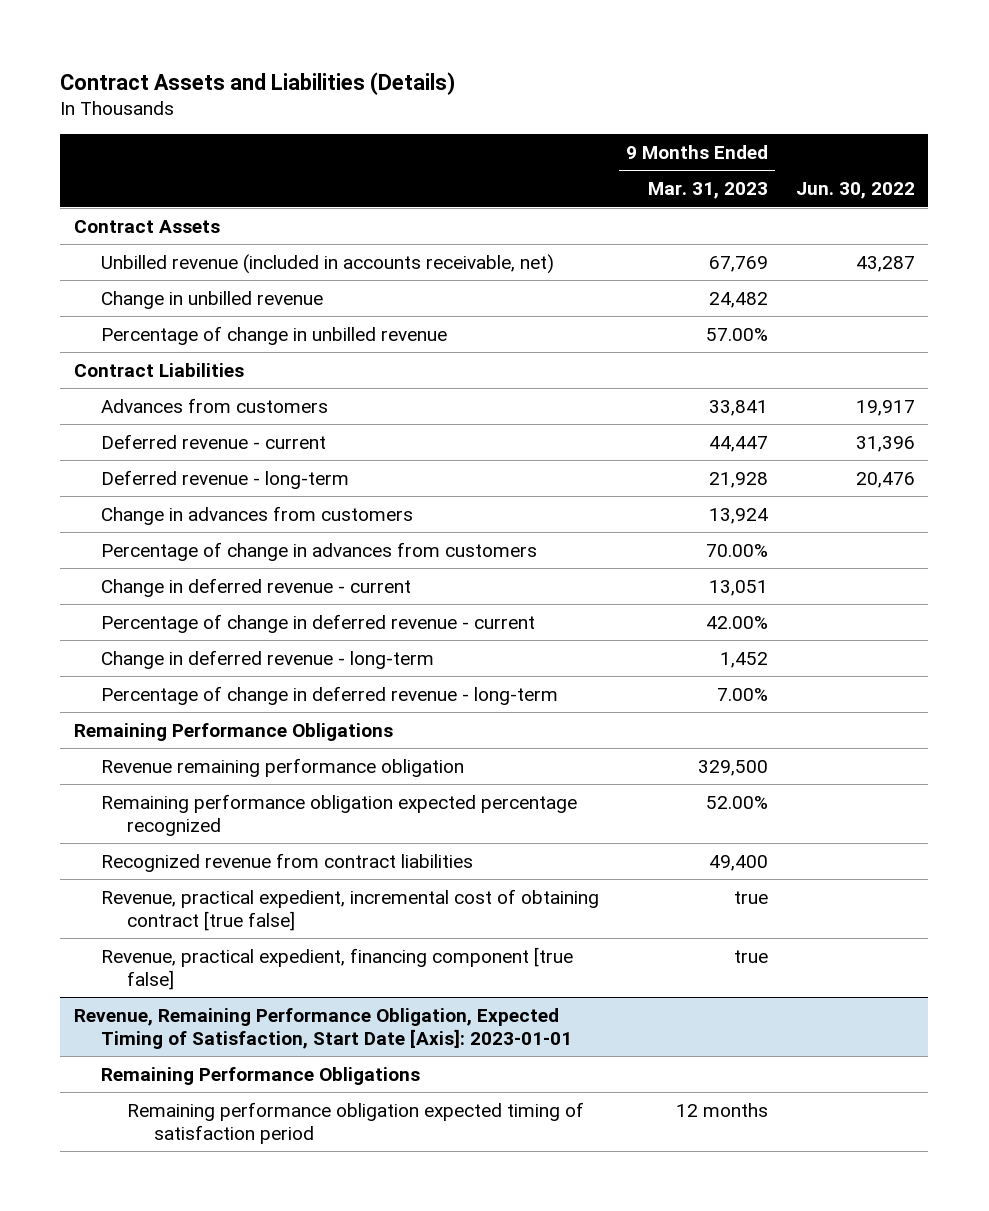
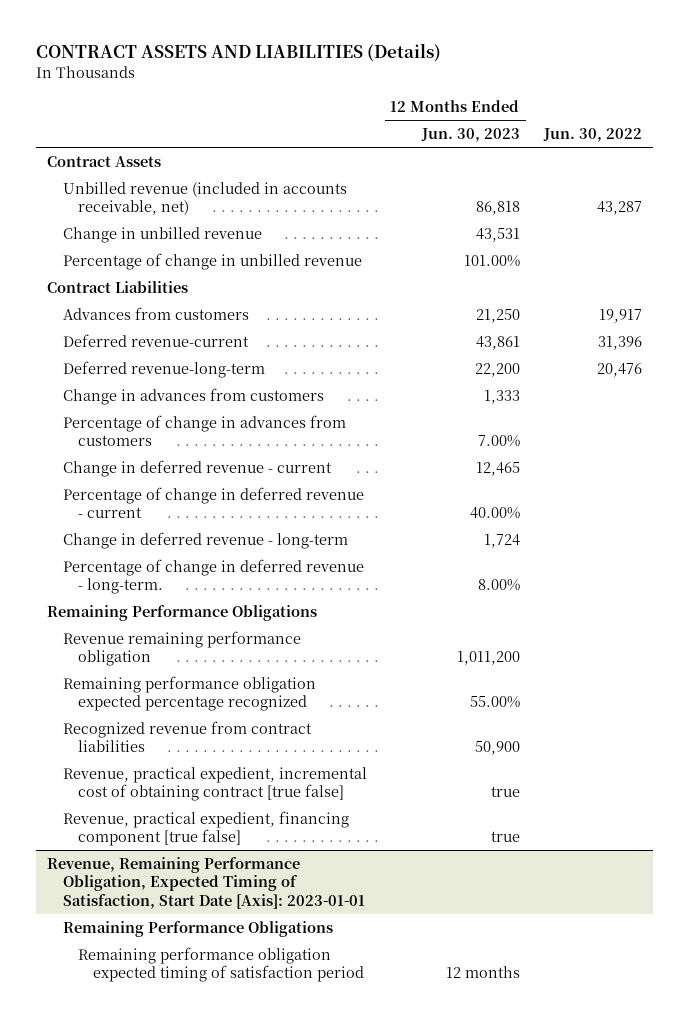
- Contract Assets and Liabilities (Details)
+ CONTRACT ASSETS AND LIABILITIES (Details)
- | 9 Months Ended Mar. 31, 2023 | Jun. 30, 2022
+ | 12 Months Ended Jun. 30, 2023 | Jun. 30, 2022
- Deferred revenue - current | 44,447 | 31,396
- Deferred revenue - long-term | 21,928 | 20,476
+ Deferred revenue-current | 43,861 | 31,396
+ Deferred revenue-long-term | 22,200 | 20,476
- Percentage of change in deferred revenue - long-term | 7.00% |
+ Percentage of change in deferred revenue - long-term. | 8.00% |

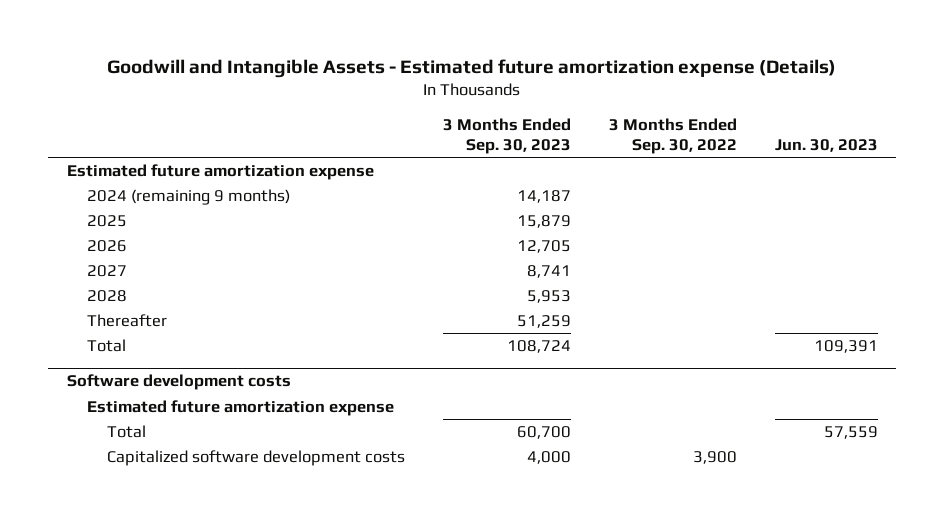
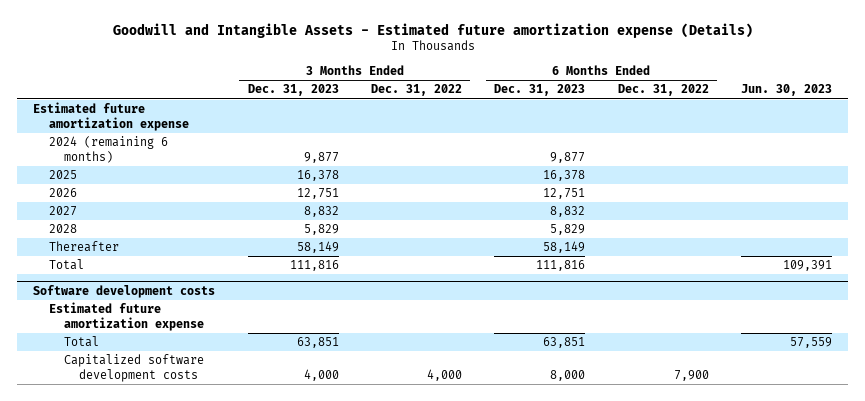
- | 3 Months Ended Sep. 30, 2023 | 3 Months Ended Sep. 30, 2022 | Jun. 30, 2023
+ | 3 Months Ended Dec. 31, 2023 | 3 Months Ended Dec. 31, 2022 | 6 Months Ended Dec. 31, 2023 | 6 Months Ended Dec. 31, 2022 | Jun. 30, 2023
- 2024 (remaining 9 months) | 14,187 | |
+ 2024 (remaining 6 months) | 9,877 | | 9,877 | |

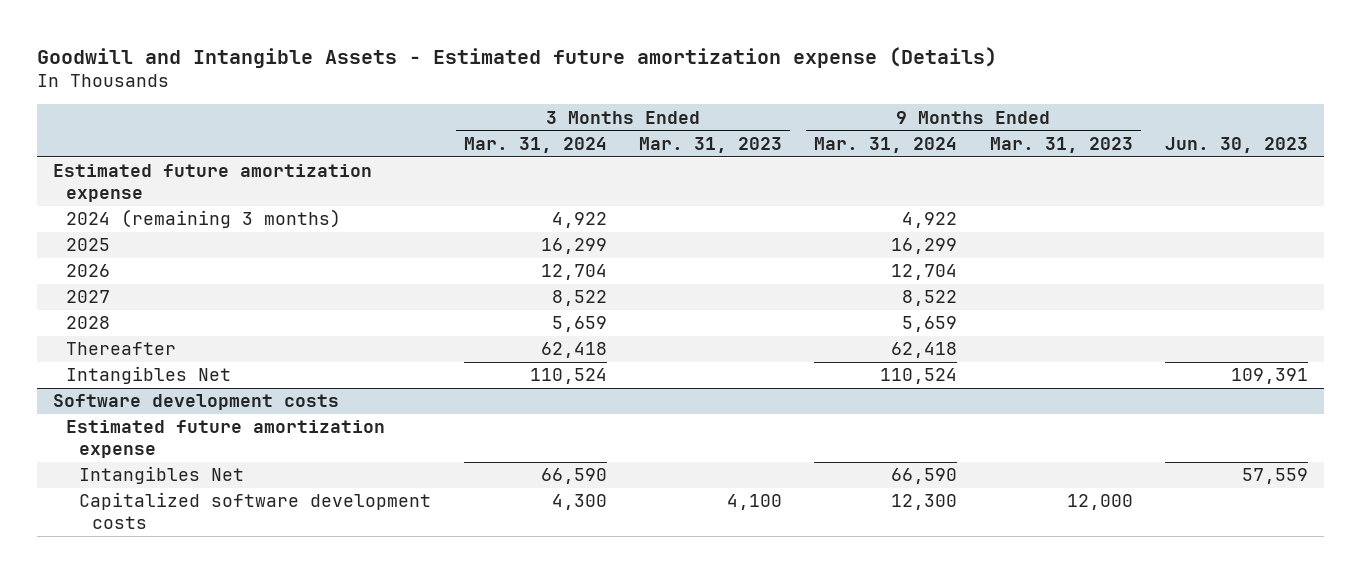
- | 3 Months Ended Dec. 31, 2023 | 3 Months Ended Dec. 31, 2022 | 6 Months Ended Dec. 31, 2023 | 6 Months Ended Dec. 31, 2022 | Jun. 30, 2023
+ | 3 Months Ended Mar. 31, 2024 | 3 Months Ended Mar. 31, 2023 | 9 Months Ended Mar. 31, 2024 | 9 Months Ended Mar. 31, 2023 | Jun. 30, 2023
- 2024 (remaining 6 months) | 9,877 | | 9,877 | |
+ 2024 (remaining 3 months) | 4,922 | | 4,922 | |
- Total | 111,816 | | 111,816 | | 109,391
+ Intangibles Net | 110,524 | | 110,524 | | 109,391
@ Software development costs
- Total | 63,851 | | 63,851 | | 57,559
+ Intangibles Net | 66,590 | | 66,590 | | 57,559

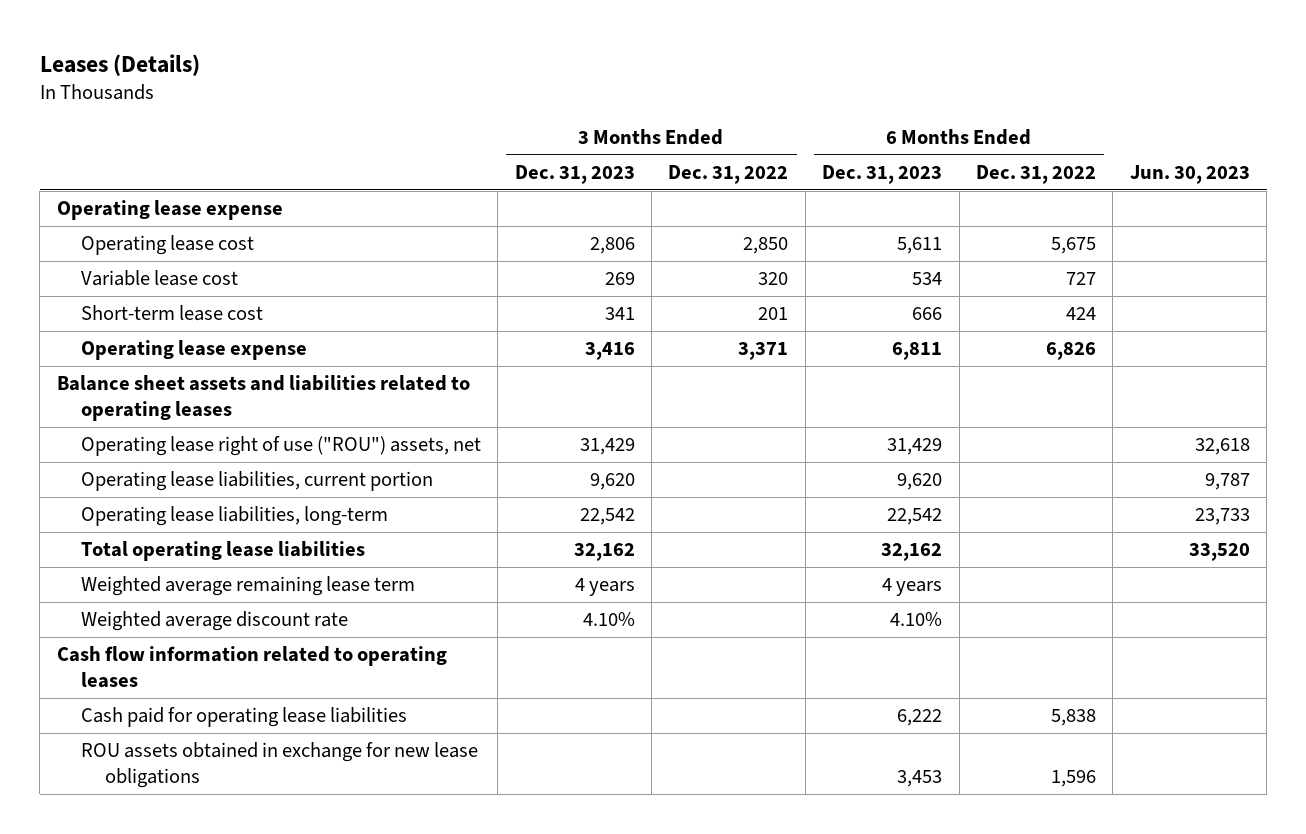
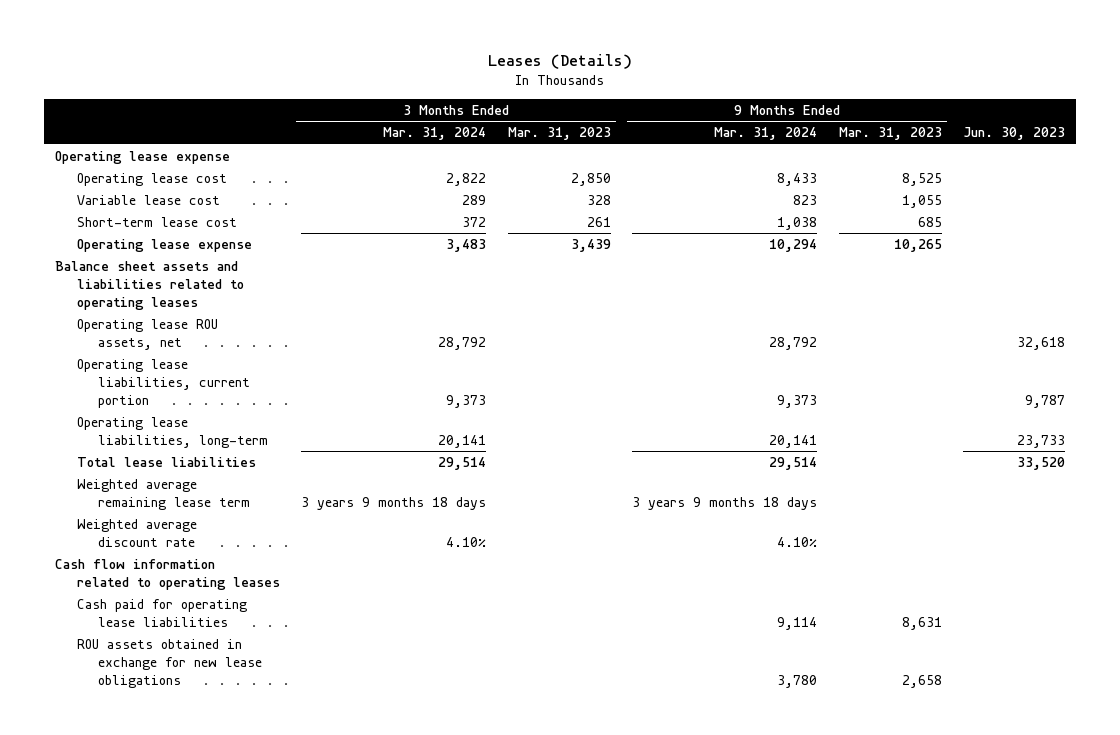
- | 3 Months Ended Dec. 31, 2023 | 3 Months Ended Dec. 31, 2022 | 6 Months Ended Dec. 31, 2023 | 6 Months Ended Dec. 31, 2022 | Jun. 30, 2023
+ | 3 Months Ended Mar. 31, 2024 | 3 Months Ended Mar. 31, 2023 | 9 Months Ended Mar. 31, 2024 | 9 Months Ended Mar. 31, 2023 | Jun. 30, 2023
- Operating lease right of use ("ROU") assets, net | 31,429 | | 31,429 | | 32,618
+ Operating lease ROU assets, net | 28,792 | | 28,792 | | 32,618
- Total operating lease liabilities | 32,162 | | 32,162 | | 33,520
+ Total lease liabilities | 29,514 | | 29,514 | | 33,520

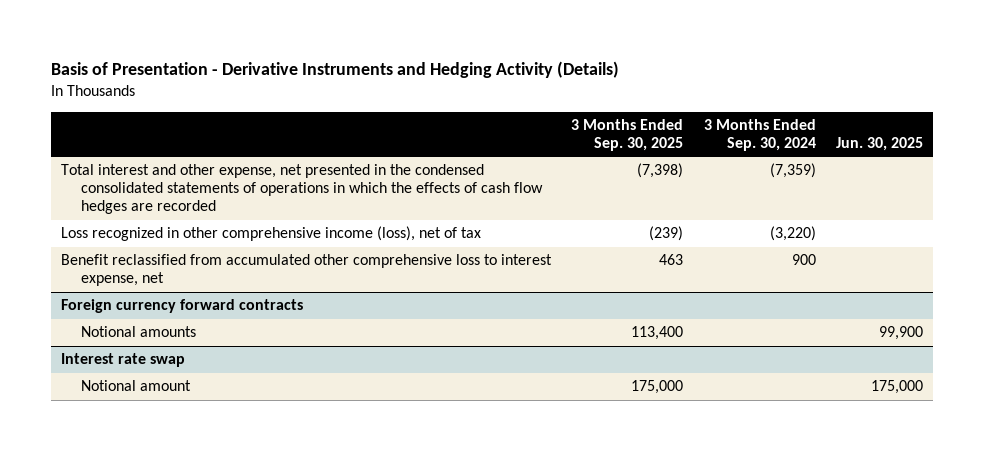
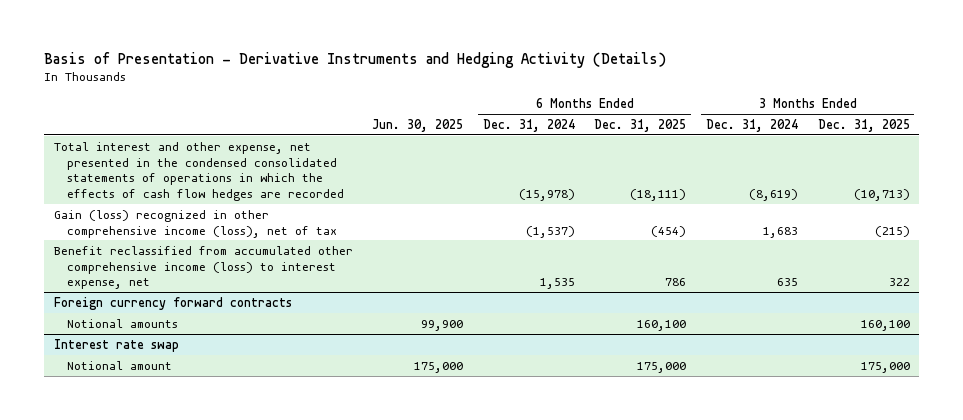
- | 3 Months Ended Sep. 30, 2025 | 3 Months Ended Sep. 30, 2024 | Jun. 30, 2025
+ | Jun. 30, 2025 | 6 Months Ended Dec. 31, 2024 | 6 Months Ended Dec. 31, 2025 | 3 Months Ended Dec. 31, 2024 | 3 Months Ended Dec. 31, 2025
- Loss recognized in other comprehensive income (loss), net of tax | (239) | (3,220) |
- Benefit reclassified from accumulated other comprehensive loss to interest expense, net | 463 | 900 |
+ Gain (loss) recognized in other comprehensive income (loss), net of tax | | (1,537) | (454) | 1,683 | (215)
+ Benefit reclassified from accumulated other comprehensive income (loss) to interest expense, net | | 1,535 | 786 | 635 | 322

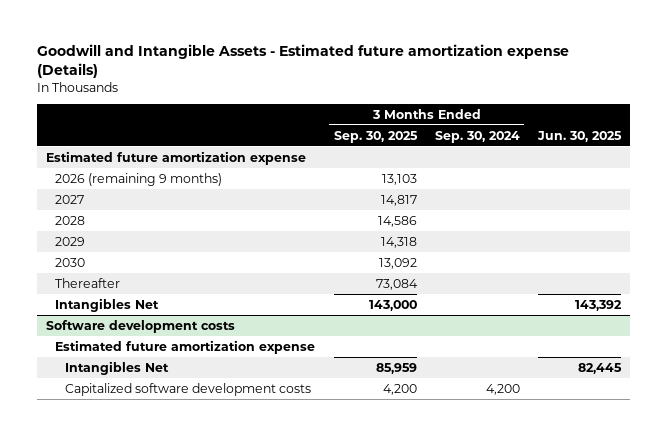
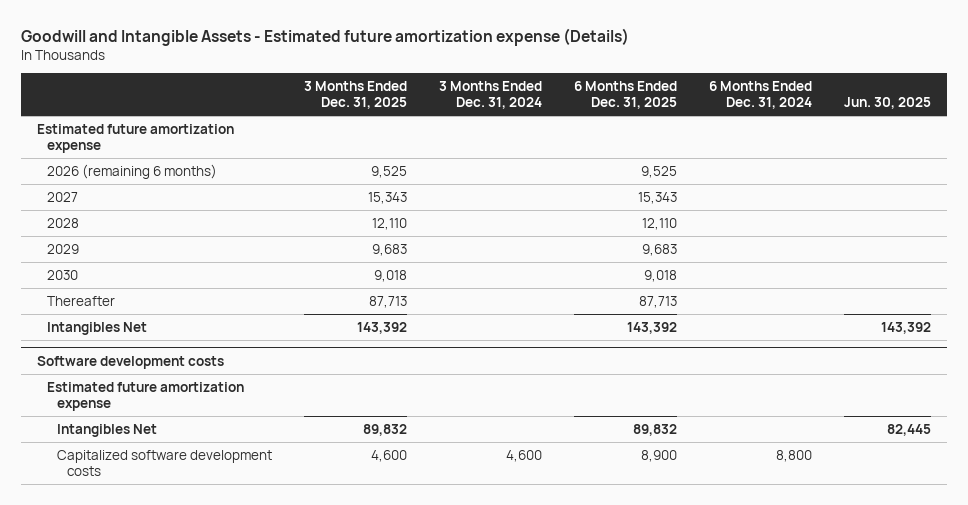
- | 3 Months Ended Sep. 30, 2025 | 3 Months Ended Sep. 30, 2024 | Jun. 30, 2025
+ | 3 Months Ended Dec. 31, 2025 | 3 Months Ended Dec. 31, 2024 | 6 Months Ended Dec. 31, 2025 | 6 Months Ended Dec. 31, 2024 | Jun. 30, 2025
- 2026 (remaining 9 months) | 13,103 | |
+ 2026 (remaining 6 months) | 9,525 | | 9,525 | |

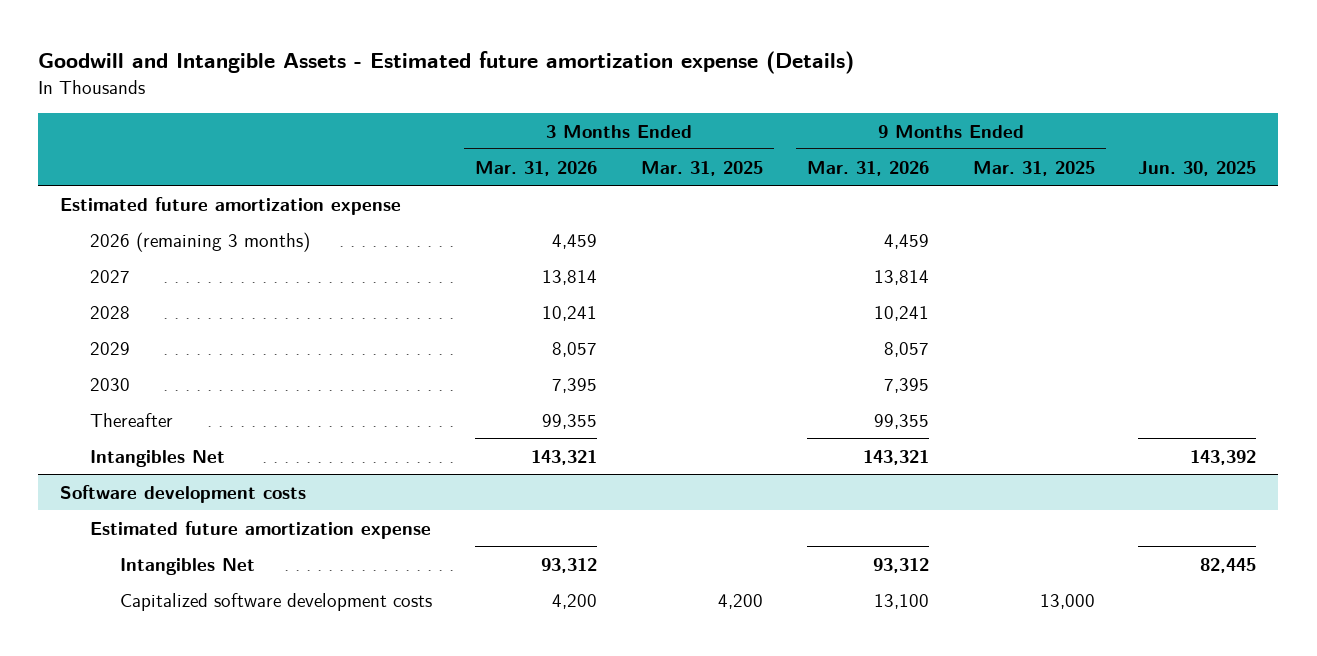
- | 3 Months Ended Dec. 31, 2025 | 3 Months Ended Dec. 31, 2024 | 6 Months Ended Dec. 31, 2025 | 6 Months Ended Dec. 31, 2024 | Jun. 30, 2025
+ | 3 Months Ended Mar. 31, 2026 | 3 Months Ended Mar. 31, 2025 | 9 Months Ended Mar. 31, 2026 | 9 Months Ended Mar. 31, 2025 | Jun. 30, 2025
- 2026 (remaining 6 months) | 9,525 | | 9,525 | |
+ 2026 (remaining 3 months) | 4,459 | | 4,459 | |

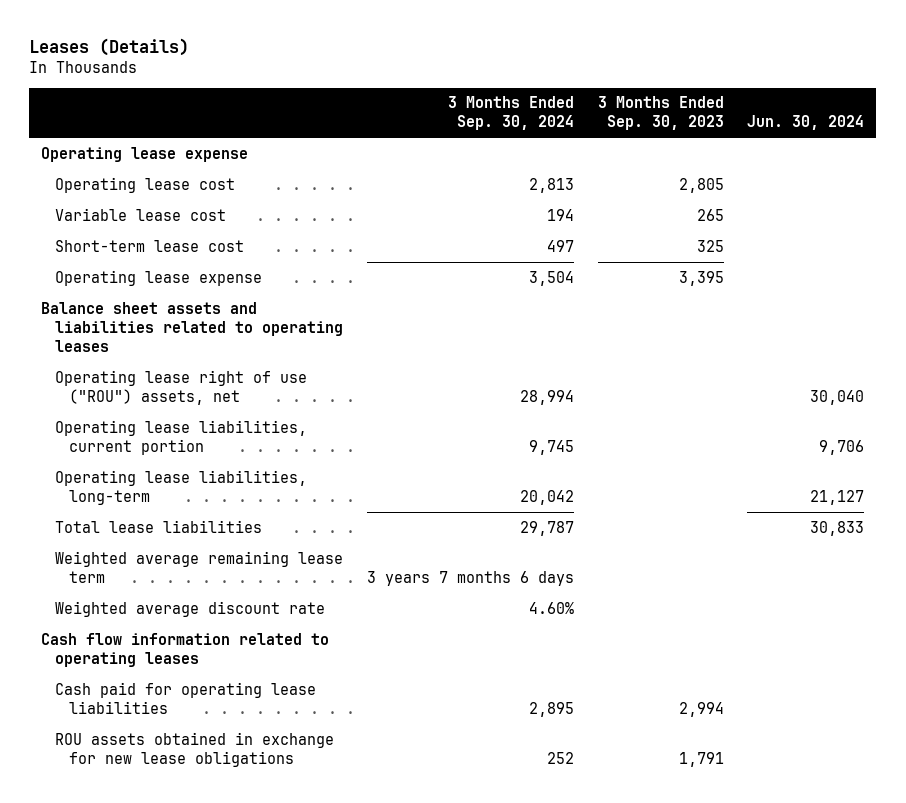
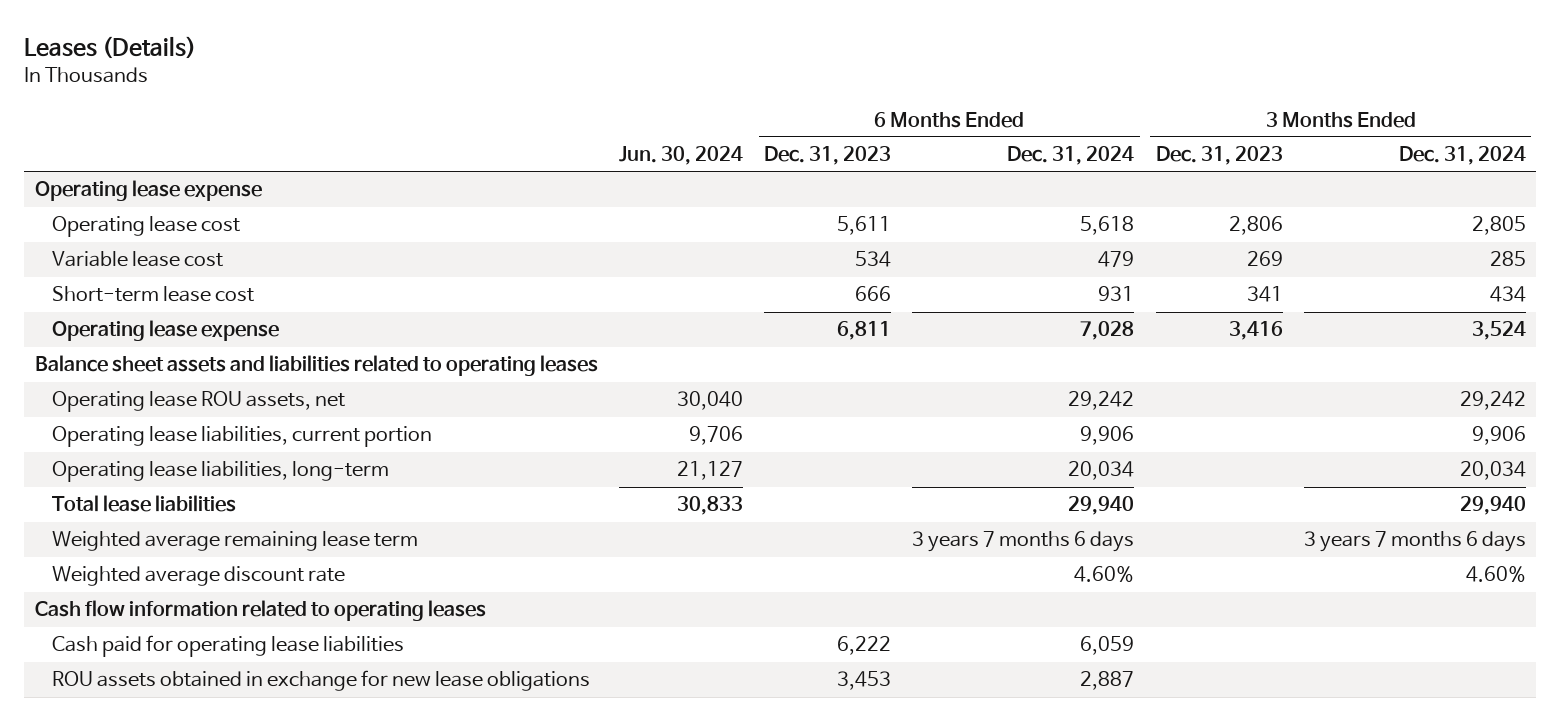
- | 3 Months Ended Sep. 30, 2024 | 3 Months Ended Sep. 30, 2023 | Jun. 30, 2024
+ | Jun. 30, 2024 | 6 Months Ended Dec. 31, 2023 | 6 Months Ended Dec. 31, 2024 | 3 Months Ended Dec. 31, 2023 | 3 Months Ended Dec. 31, 2024
- Operating lease right of use ("ROU") assets, net | 28,994 | | 30,040
+ Operating lease ROU assets, net | 30,040 | | 29,242 | | 29,242

